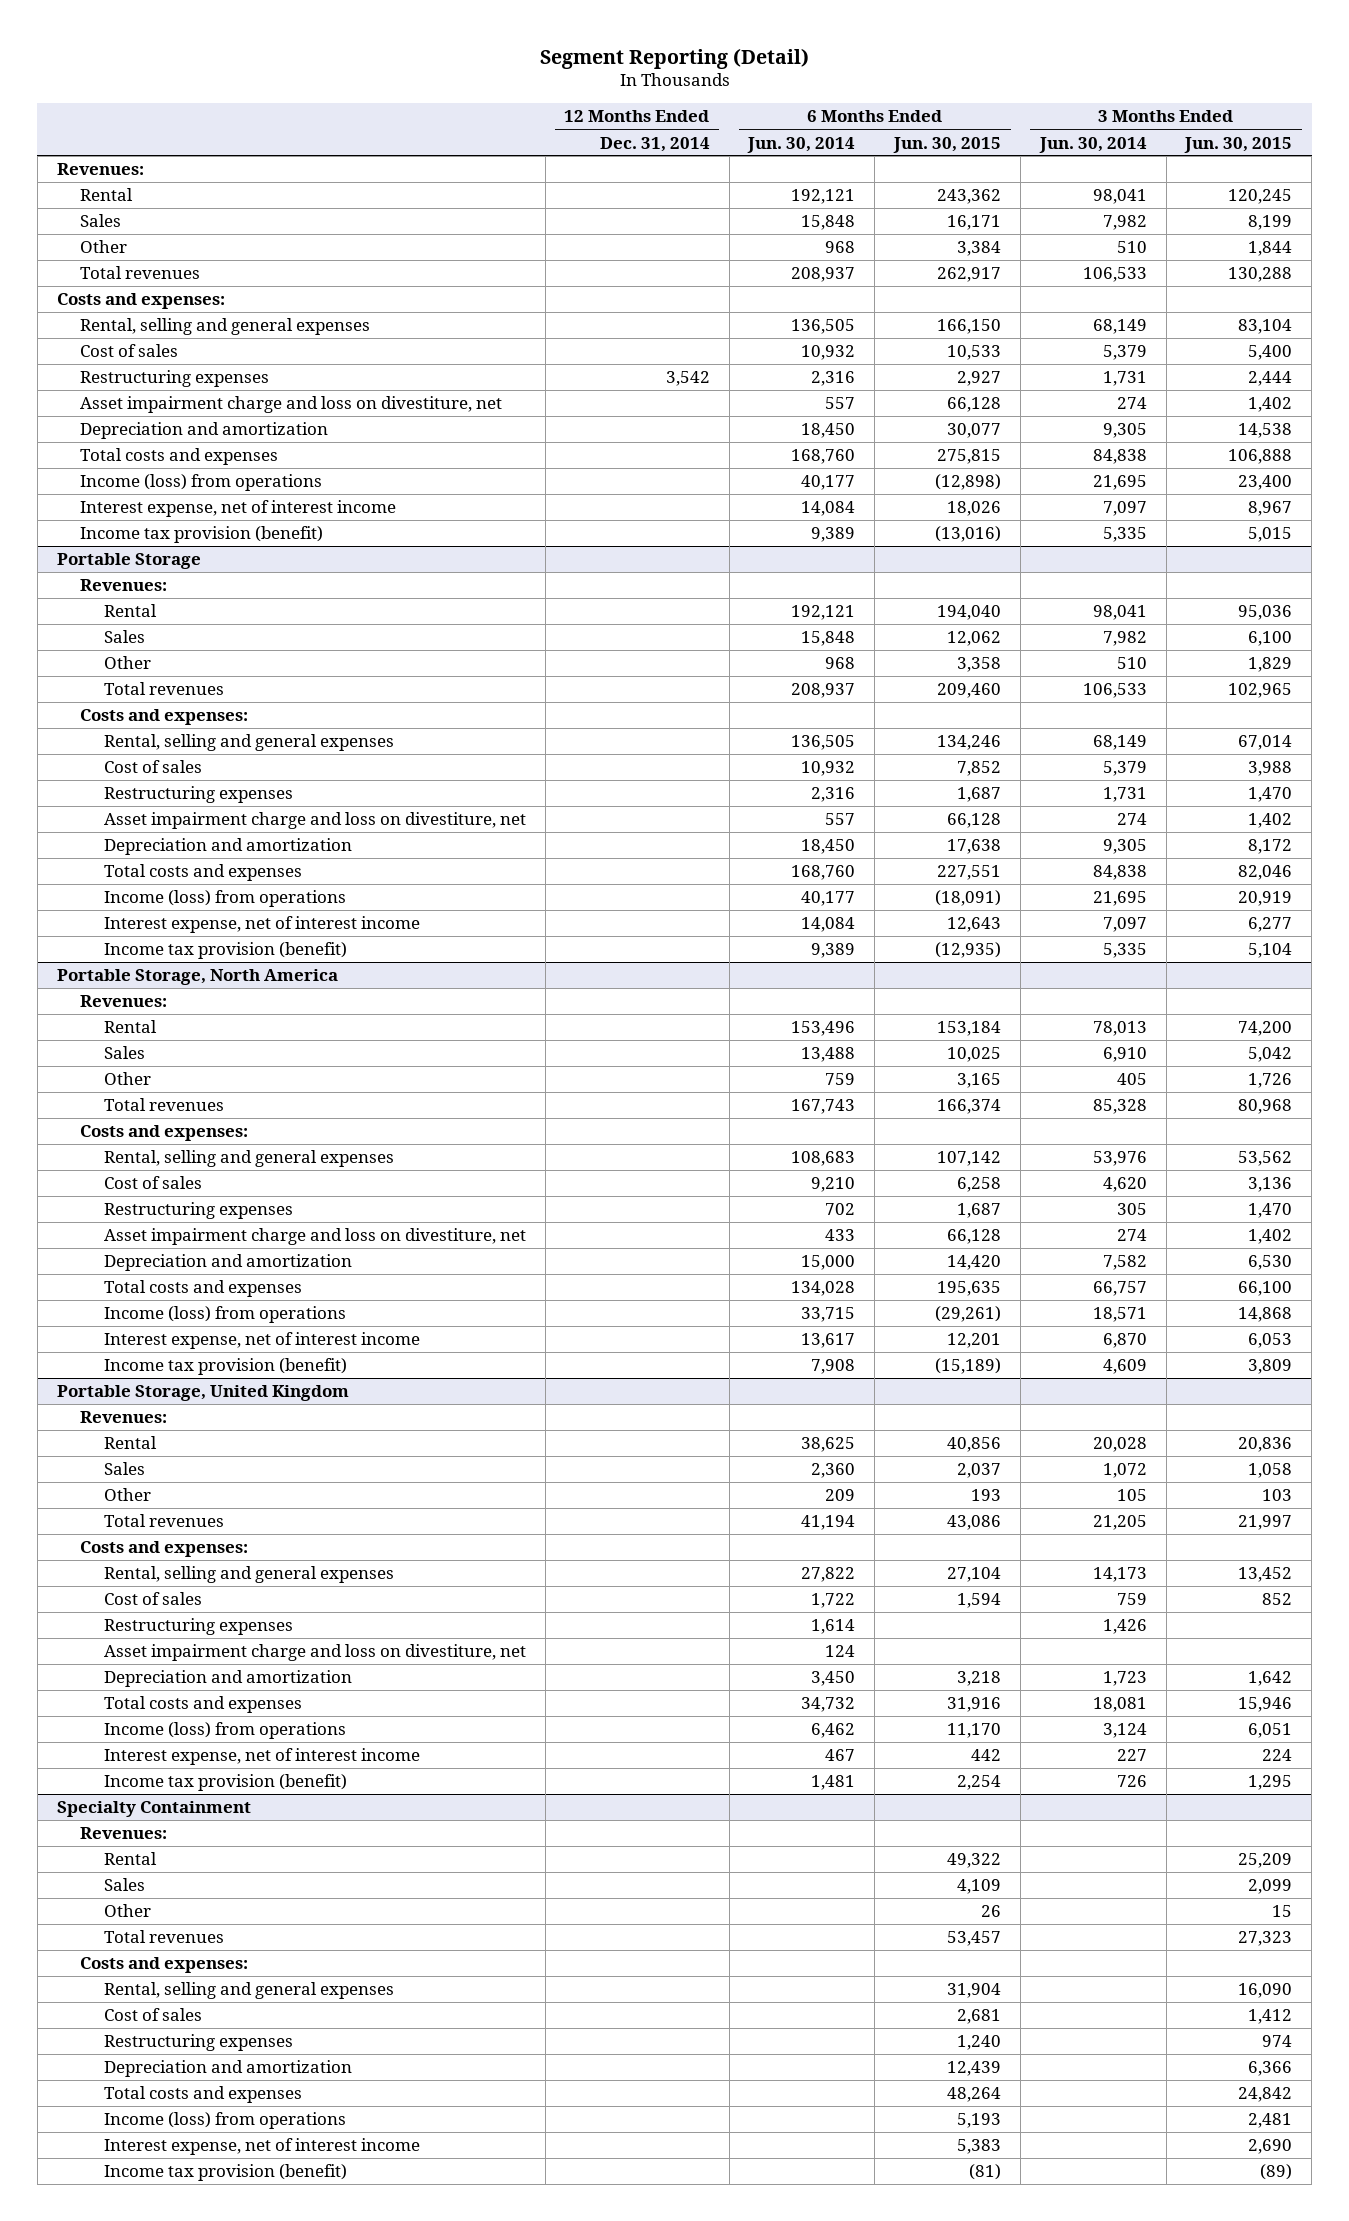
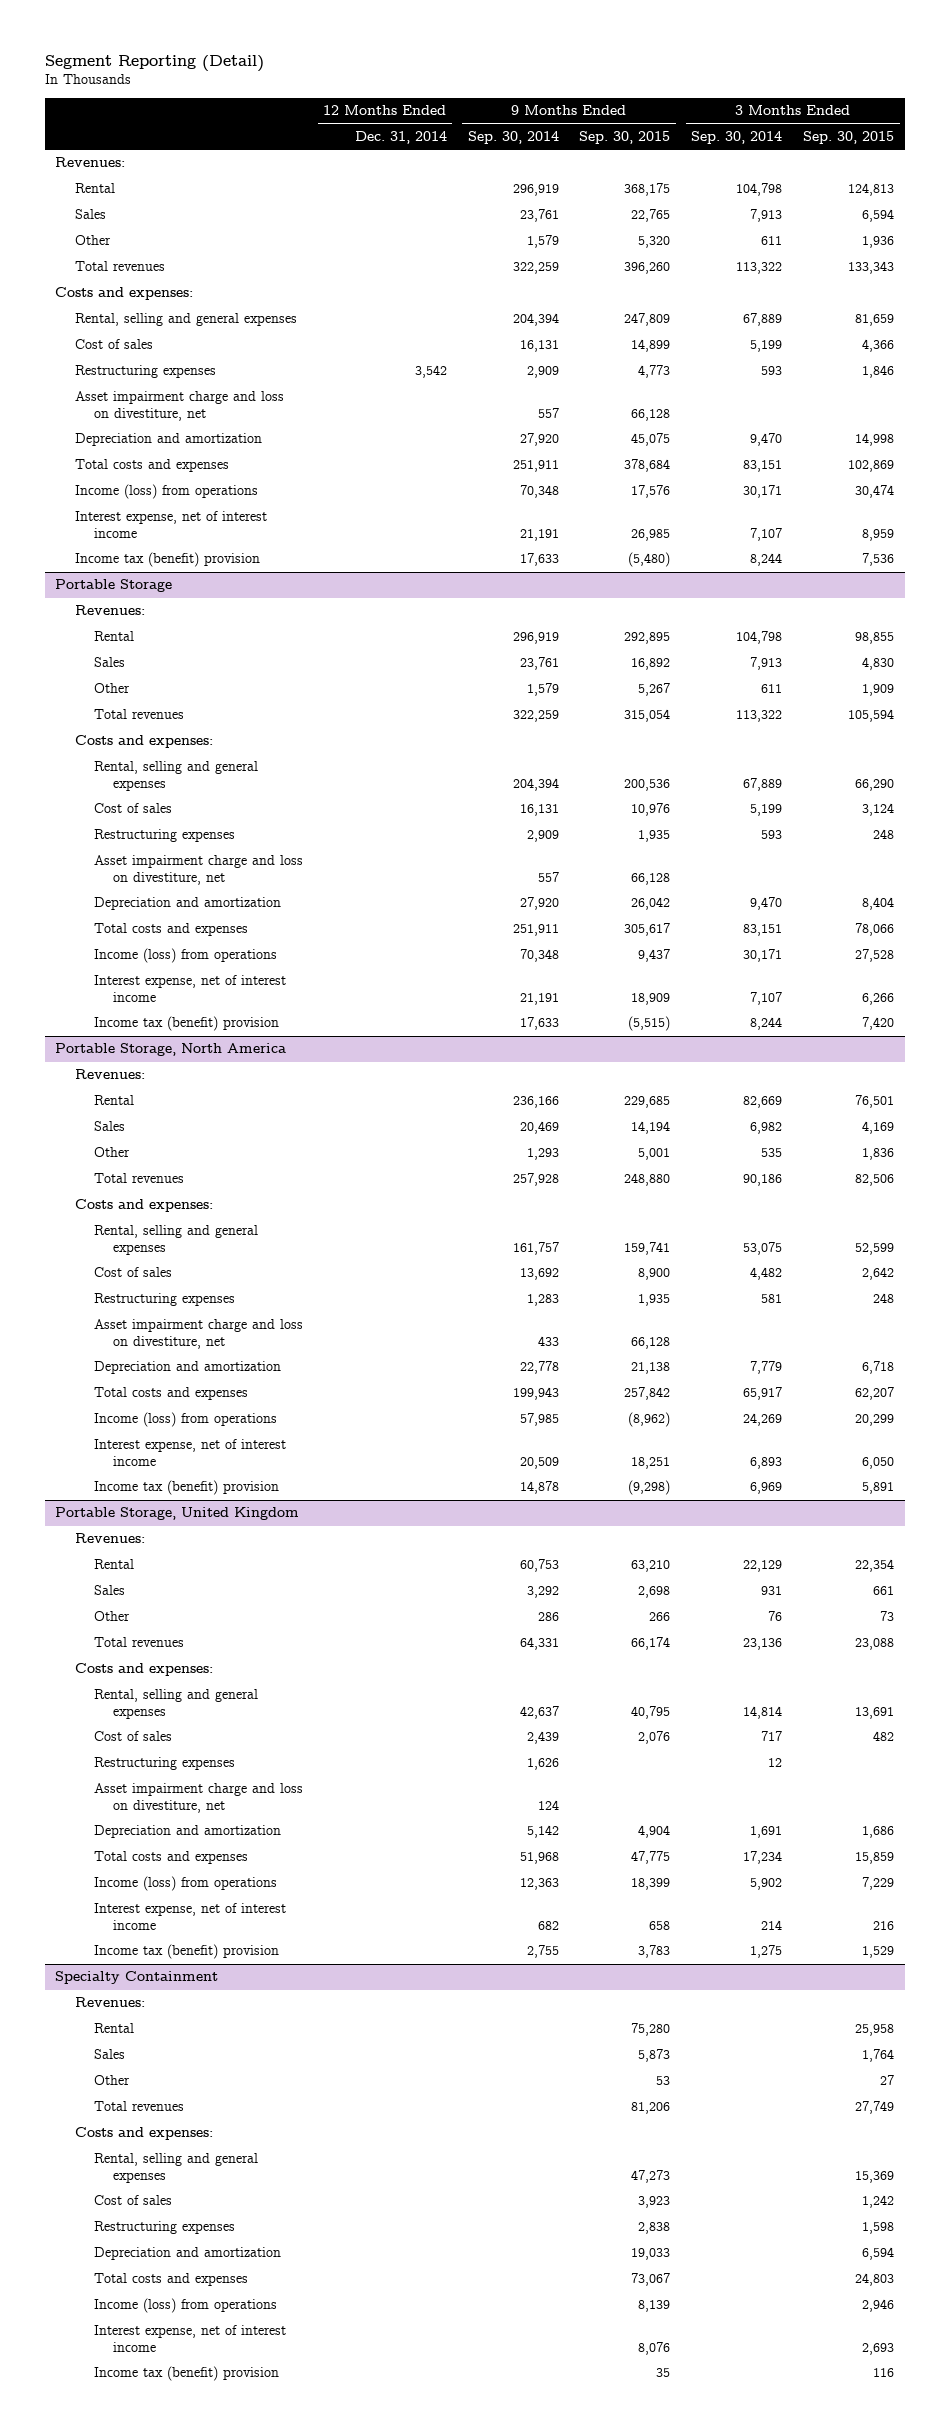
- | 12 Months Ended Dec. 31, 2014 | 6 Months Ended Jun. 30, 2014 | 6 Months Ended Jun. 30, 2015 | 3 Months Ended Jun. 30, 2014 | 3 Months Ended Jun. 30, 2015
+ | 12 Months Ended Dec. 31, 2014 | 9 Months Ended Sep. 30, 2014 | 9 Months Ended Sep. 30, 2015 | 3 Months Ended Sep. 30, 2014 | 3 Months Ended Sep. 30, 2015
- Income tax provision (benefit) | | 9,389 | (13,016) | 5,335 | 5,015
+ Income tax (benefit) provision | | 17,633 | (5,480) | 8,244 | 7,536
@ Portable Storage
- Income tax provision (benefit) | | 9,389 | (12,935) | 5,335 | 5,104
+ Income tax (benefit) provision | | 17,633 | (5,515) | 8,244 | 7,420
@ Portable Storage, North America
- Income tax provision (benefit) | | 7,908 | (15,189) | 4,609 | 3,809
+ Income tax (benefit) provision | | 14,878 | (9,298) | 6,969 | 5,891
@ Portable Storage, United Kingdom
- Income tax provision (benefit) | | 1,481 | 2,254 | 726 | 1,295
+ Income tax (benefit) provision | | 2,755 | 3,783 | 1,275 | 1,529
@ Specialty Containment
- Income tax provision (benefit) | | | (81) | | (89)
+ Income tax (benefit) provision | | | 35 | | 116

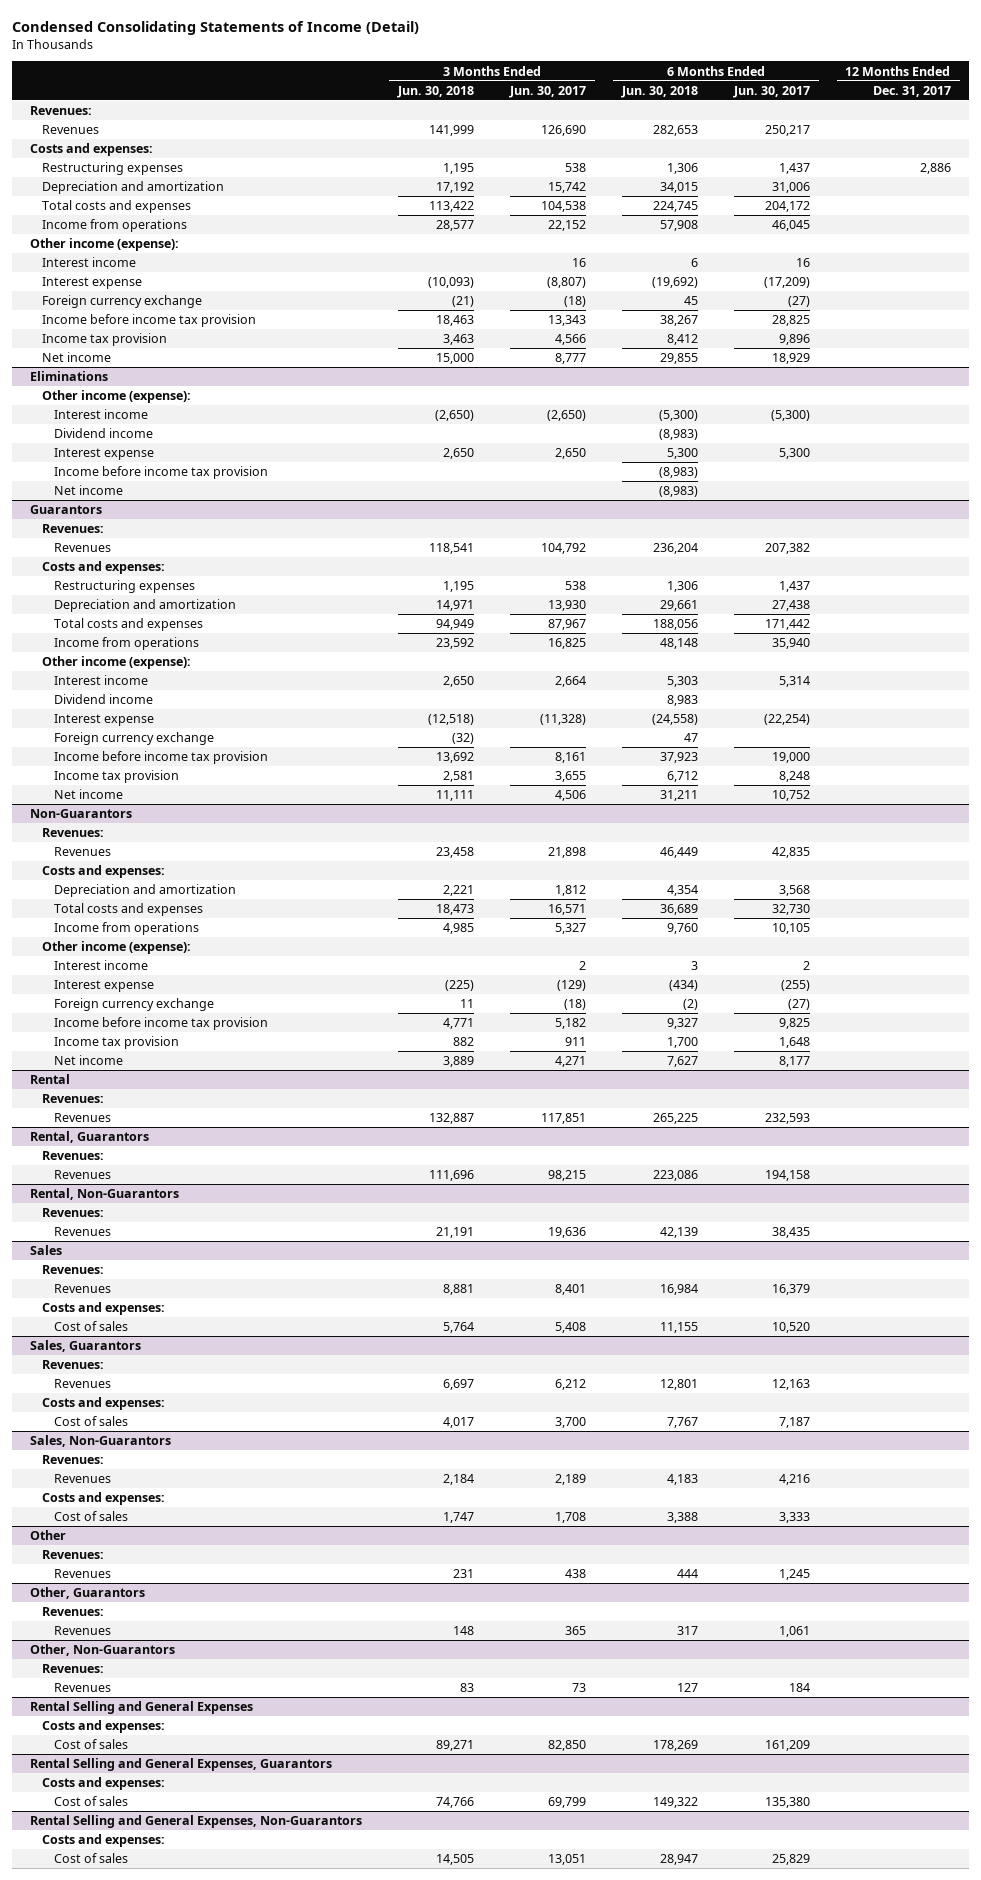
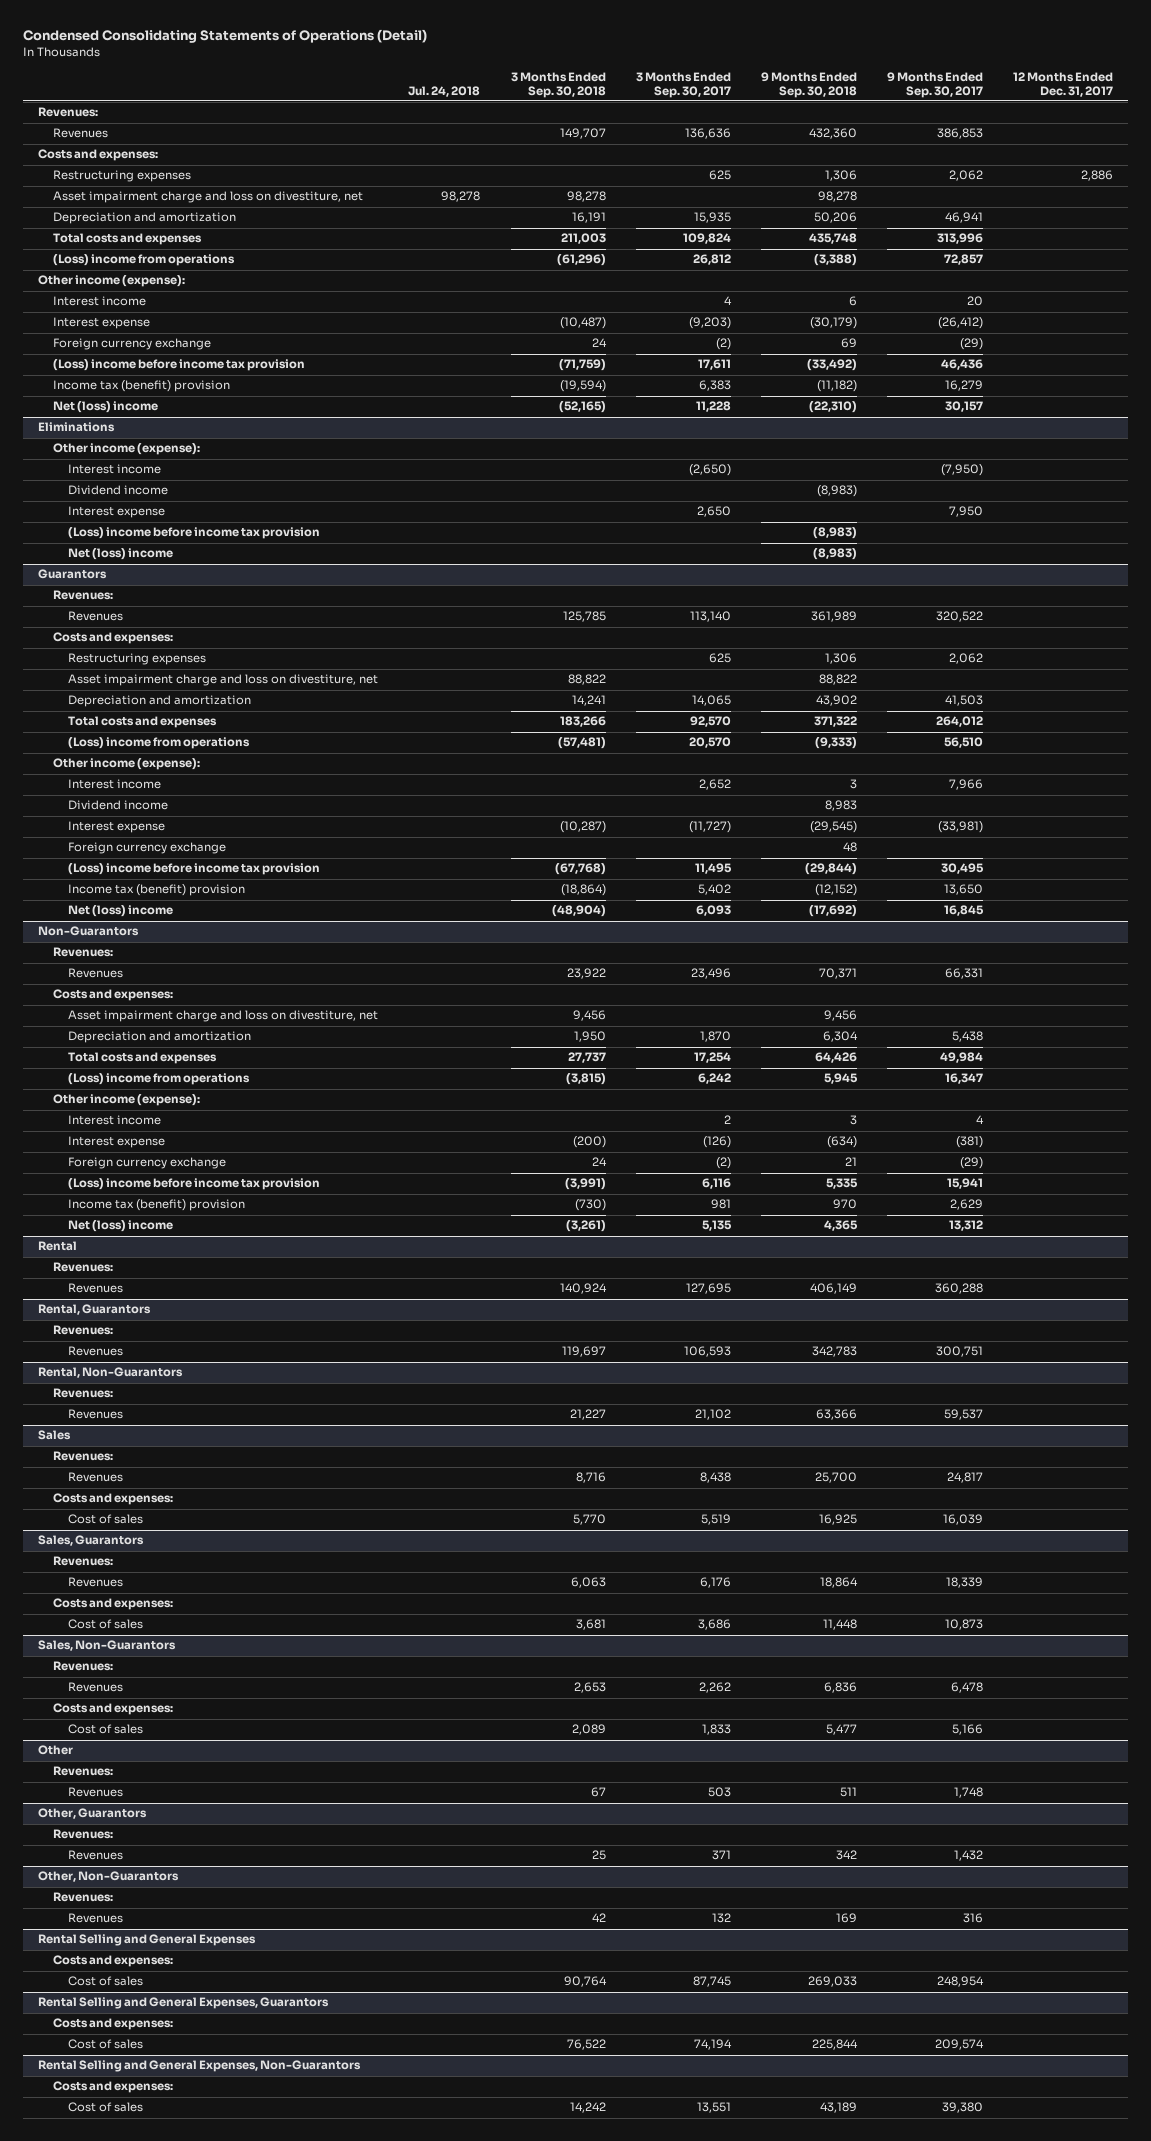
- Condensed Consolidating Statements of Income (Detail)
+ Condensed Consolidating Statements of Operations (Detail)
- | 3 Months Ended Jun. 30, 2018 | 3 Months Ended Jun. 30, 2017 | 6 Months Ended Jun. 30, 2018 | 6 Months Ended Jun. 30, 2017 | 12 Months Ended Dec. 31, 2017
+ | Jul. 24, 2018 | 3 Months Ended Sep. 30, 2018 | 3 Months Ended Sep. 30, 2017 | 9 Months Ended Sep. 30, 2018 | 9 Months Ended Sep. 30, 2017 | 12 Months Ended Dec. 31, 2017
+ Asset impairment charge and loss on divestiture, net | 98,278 | 98,278 | | 98,278 | |
- Income from operations | 28,577 | 22,152 | 57,908 | 46,045 |
+ (Loss) income from operations | | (61,296) | 26,812 | (3,388) | 72,857 |
- Income before income tax provision | 18,463 | 13,343 | 38,267 | 28,825 |
- Income tax provision | 3,463 | 4,566 | 8,412 | 9,896 |
- Net income | 15,000 | 8,777 | 29,855 | 18,929 |
+ (Loss) income before income tax provision | | (71,759) | 17,611 | (33,492) | 46,436 |
+ Income tax (benefit) provision | | (19,594) | 6,383 | (11,182) | 16,279 |
+ Net (loss) income | | (52,165) | 11,228 | (22,310) | 30,157 |
@ Eliminations
- Income before income tax provision | | | (8,983) | |
- Net income | | | (8,983) | |
+ (Loss) income before income tax provision | | | | (8,983) | |
+ Net (loss) income | | | | (8,983) | |
@ Guarantors
+ Asset impairment charge and loss on divestiture, net | | 88,822 | | 88,822 | |
- Income from operations | 23,592 | 16,825 | 48,148 | 35,940 |
+ (Loss) income from operations | | (57,481) | 20,570 | (9,333) | 56,510 |
- Income before income tax provision | 13,692 | 8,161 | 37,923 | 19,000 |
- Income tax provision | 2,581 | 3,655 | 6,712 | 8,248 |
- Net income | 11,111 | 4,506 | 31,211 | 10,752 |
+ (Loss) income before income tax provision | | (67,768) | 11,495 | (29,844) | 30,495 |
+ Income tax (benefit) provision | | (18,864) | 5,402 | (12,152) | 13,650 |
+ Net (loss) income | | (48,904) | 6,093 | (17,692) | 16,845 |
@ Non-Guarantors
+ Asset impairment charge and loss on divestiture, net | | 9,456 | | 9,456 | |
- Income from operations | 4,985 | 5,327 | 9,760 | 10,105 |
+ (Loss) income from operations | | (3,815) | 6,242 | 5,945 | 16,347 |
- Income before income tax provision | 4,771 | 5,182 | 9,327 | 9,825 |
- Income tax provision | 882 | 911 | 1,700 | 1,648 |
- Net income | 3,889 | 4,271 | 7,627 | 8,177 |
+ (Loss) income before income tax provision | | (3,991) | 6,116 | 5,335 | 15,941 |
+ Income tax (benefit) provision | | (730) | 981 | 970 | 2,629 |
+ Net (loss) income | | (3,261) | 5,135 | 4,365 | 13,312 |

